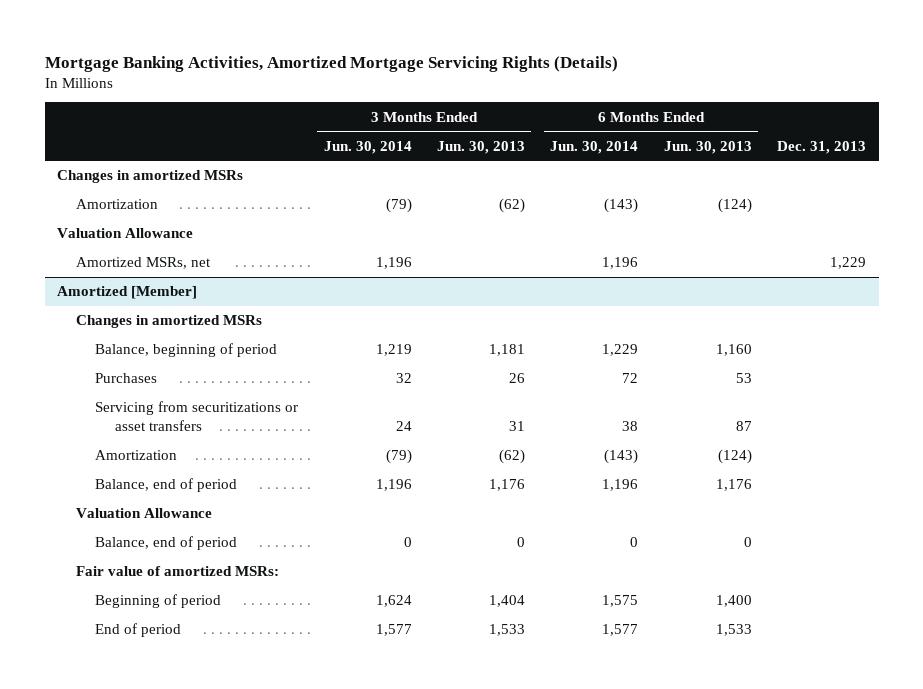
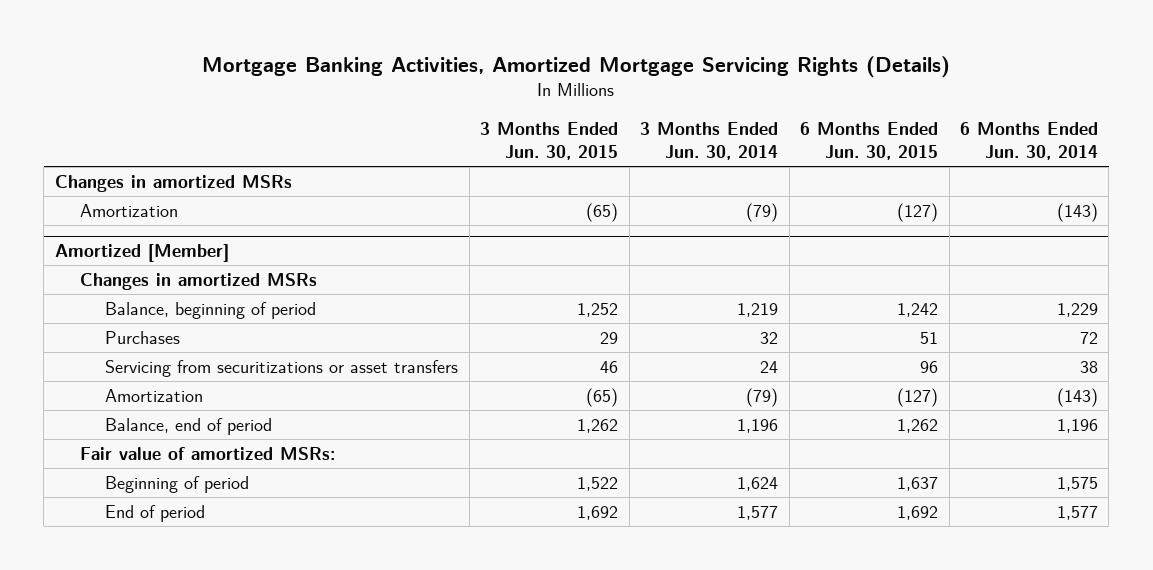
- | 3 Months Ended Jun. 30, 2014 | 3 Months Ended Jun. 30, 2013 | 6 Months Ended Jun. 30, 2014 | 6 Months Ended Jun. 30, 2013 | Dec. 31, 2013
+ | 3 Months Ended Jun. 30, 2015 | 3 Months Ended Jun. 30, 2014 | 6 Months Ended Jun. 30, 2015 | 6 Months Ended Jun. 30, 2014
- Valuation Allowance
- Amortized MSRs, net | 1,196 | | 1,196 | | 1,229
@ Amortized [Member]
- Valuation Allowance
- Balance, end of period | 0 | 0 | 0 | 0 |

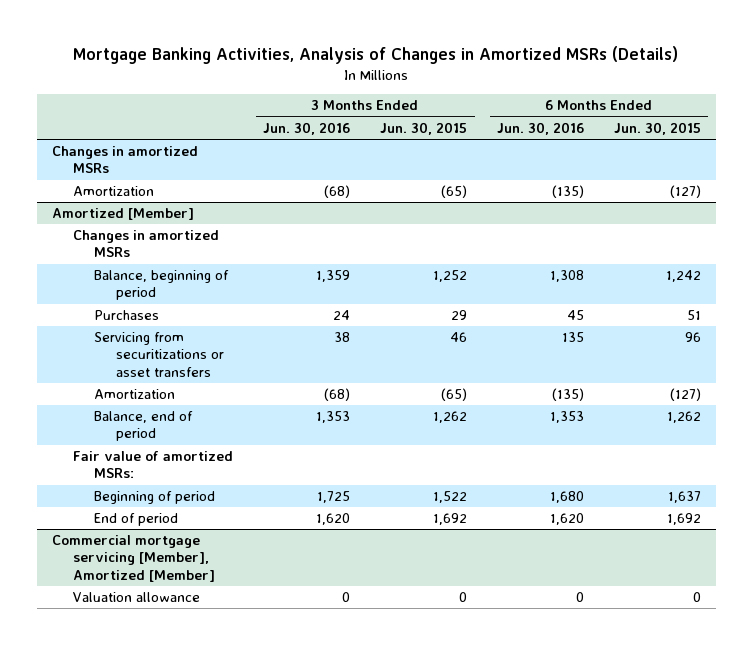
- Mortgage Banking Activities, Amortized Mortgage Servicing Rights (Details)
+ Mortgage Banking Activities, Analysis of Changes in Amortized MSRs (Details)
- | 3 Months Ended Jun. 30, 2015 | 3 Months Ended Jun. 30, 2014 | 6 Months Ended Jun. 30, 2015 | 6 Months Ended Jun. 30, 2014
+ | 3 Months Ended Jun. 30, 2016 | 3 Months Ended Jun. 30, 2015 | 6 Months Ended Jun. 30, 2016 | 6 Months Ended Jun. 30, 2015
+ Commercial mortgage servicing [Member], Amortized [Member]
+ Valuation allowance | 0 | 0 | 0 | 0

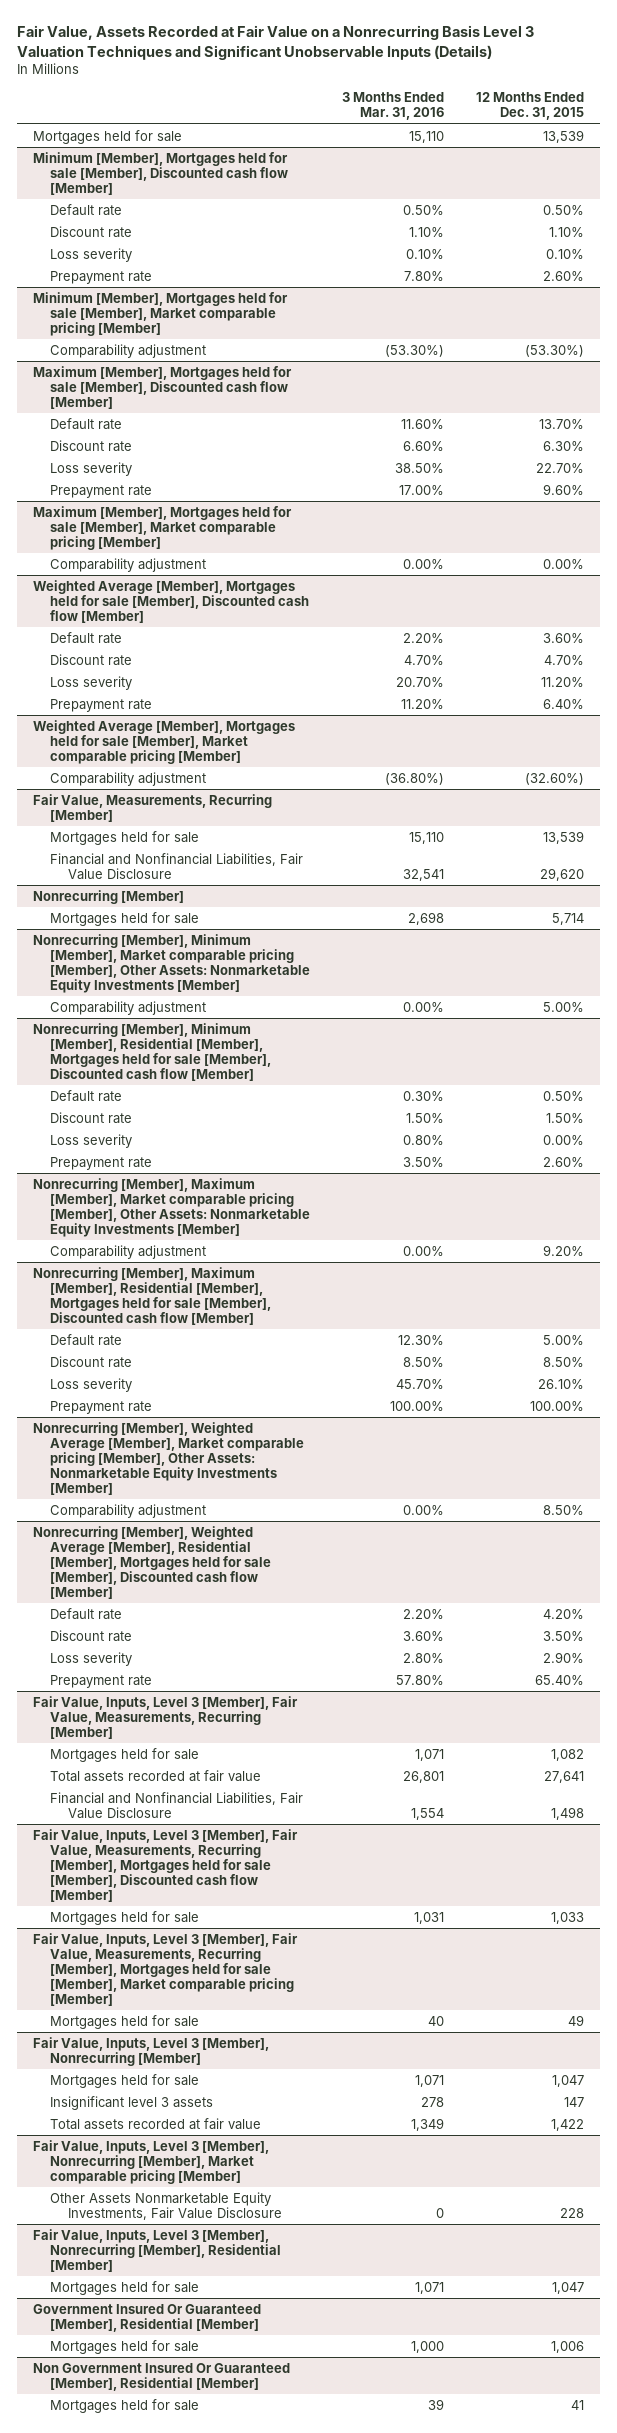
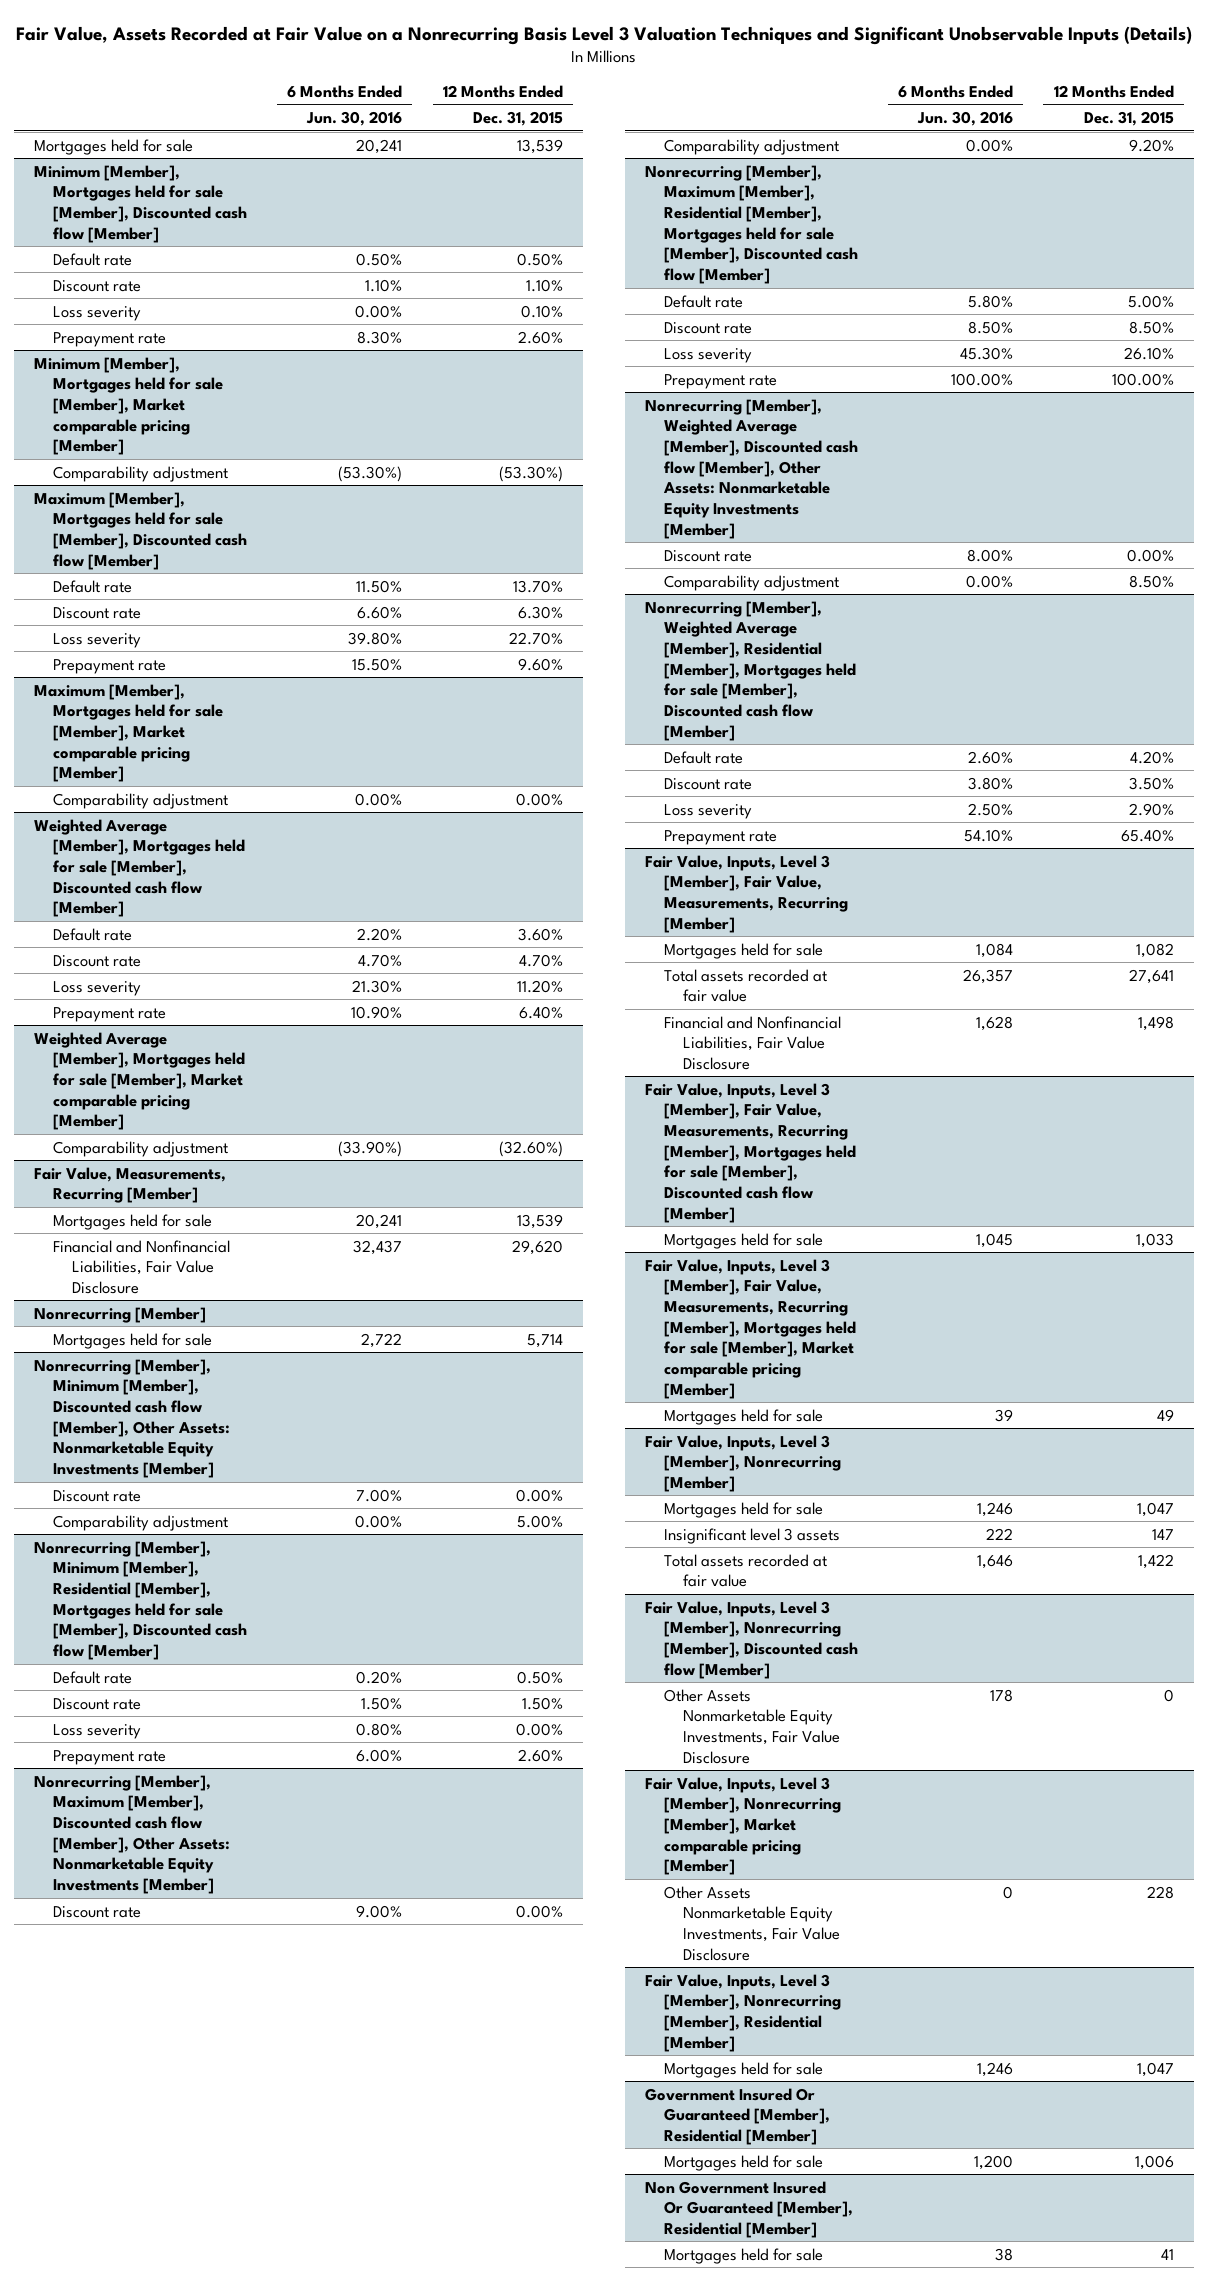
- | 3 Months Ended Mar. 31, 2016 | 12 Months Ended Dec. 31, 2015
+ | 6 Months Ended Jun. 30, 2016 | 12 Months Ended Dec. 31, 2015
- Nonrecurring [Member], Minimum [Member], Market comparable pricing [Member], Other Assets: Nonmarketable Equity Investments [Member]
+ Nonrecurring [Member], Minimum [Member], Discounted cash flow [Member], Other Assets: Nonmarketable Equity Investments [Member]
+ Discount rate | 7.00% | 0.00%
- Nonrecurring [Member], Maximum [Member], Market comparable pricing [Member], Other Assets: Nonmarketable Equity Investments [Member]
+ Nonrecurring [Member], Maximum [Member], Discounted cash flow [Member], Other Assets: Nonmarketable Equity Investments [Member]
+ Discount rate | 9.00% | 0.00%
- Nonrecurring [Member], Weighted Average [Member], Market comparable pricing [Member], Other Assets: Nonmarketable Equity Investments [Member]
+ Nonrecurring [Member], Weighted Average [Member], Discounted cash flow [Member], Other Assets: Nonmarketable Equity Investments [Member]
+ Discount rate | 8.00% | 0.00%
+ Fair Value, Inputs, Level 3 [Member], Nonrecurring [Member], Discounted cash flow [Member]
+ Other Assets Nonmarketable Equity Investments, Fair Value Disclosure | 178 | 0

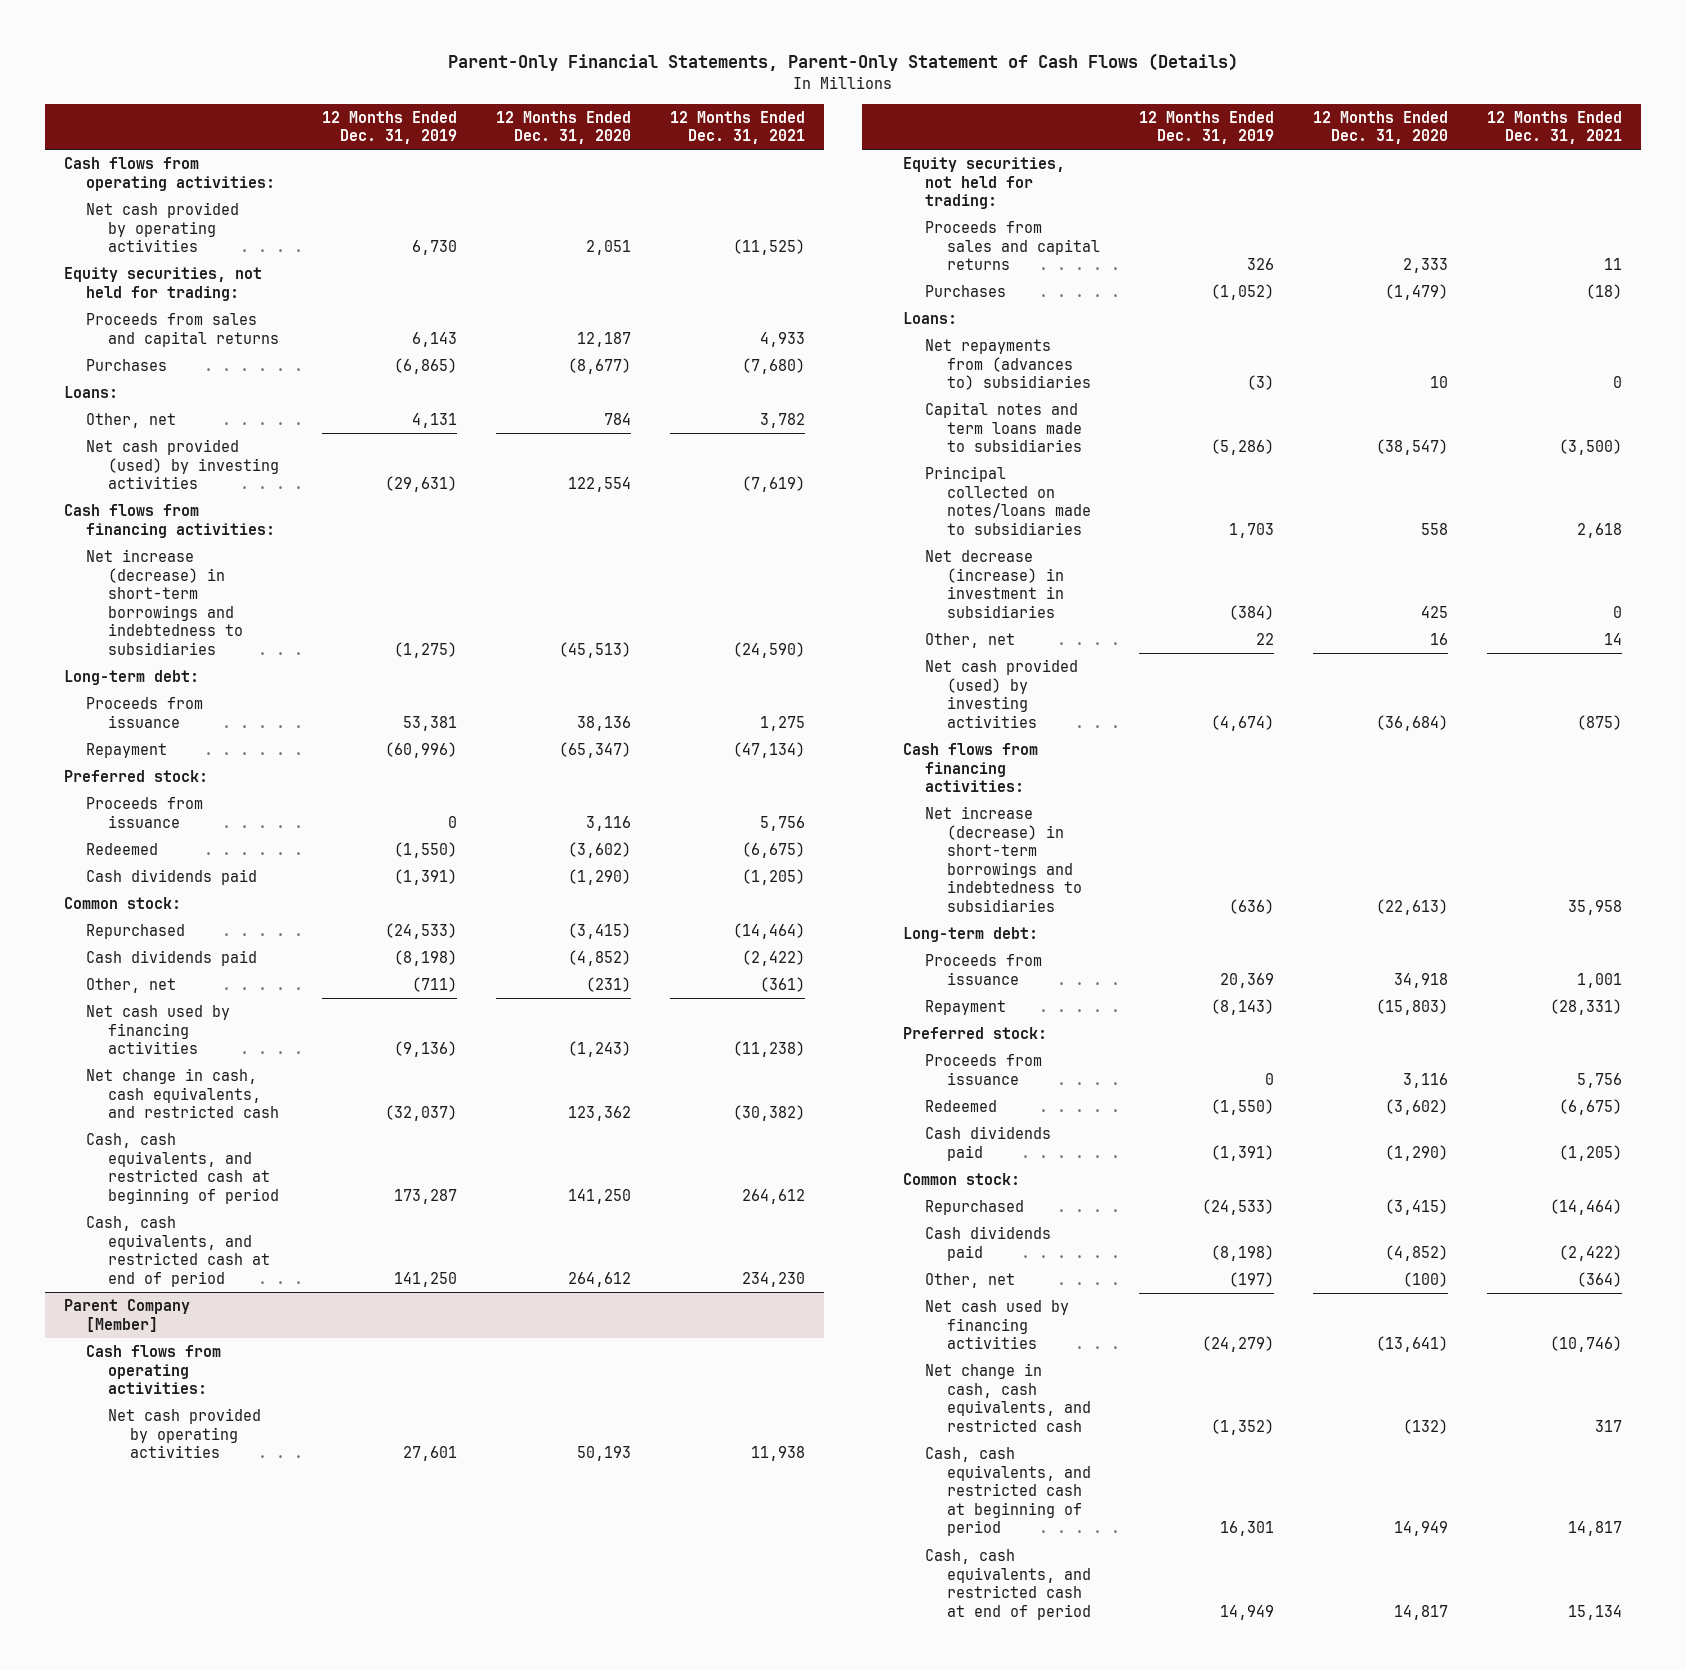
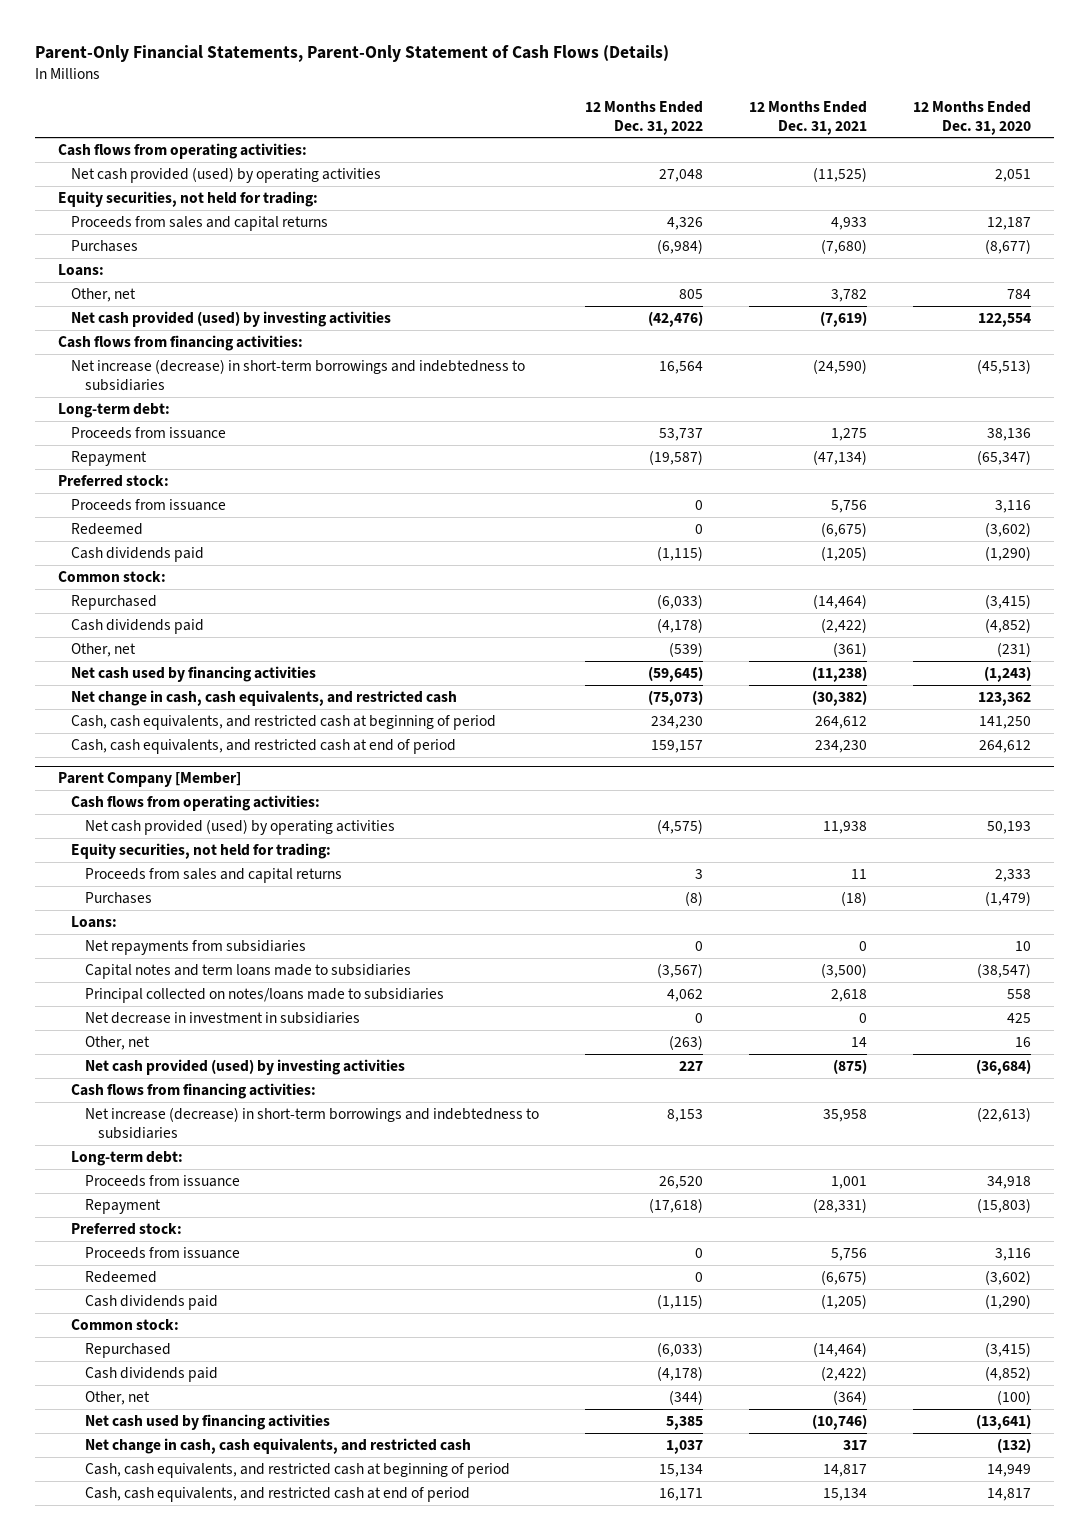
- | 12 Months Ended Dec. 31, 2019 | 12 Months Ended Dec. 31, 2020 | 12 Months Ended Dec. 31, 2021
+ | 12 Months Ended Dec. 31, 2022 | 12 Months Ended Dec. 31, 2021 | 12 Months Ended Dec. 31, 2020
- Net cash provided by operating activities | 6,730 | 2,051 | (11,525)
+ Net cash provided (used) by operating activities | 27,048 | (11,525) | 2,051
@ Parent Company [Member]
- Net cash provided by operating activities | 27,601 | 50,193 | 11,938
+ Net cash provided (used) by operating activities | (4,575) | 11,938 | 50,193
- Net repayments from (advances to) subsidiaries | (3) | 10 | 0
+ Net repayments from subsidiaries | 0 | 0 | 10
- Net decrease (increase) in investment in subsidiaries | (384) | 425 | 0
+ Net decrease in investment in subsidiaries | 0 | 0 | 425

